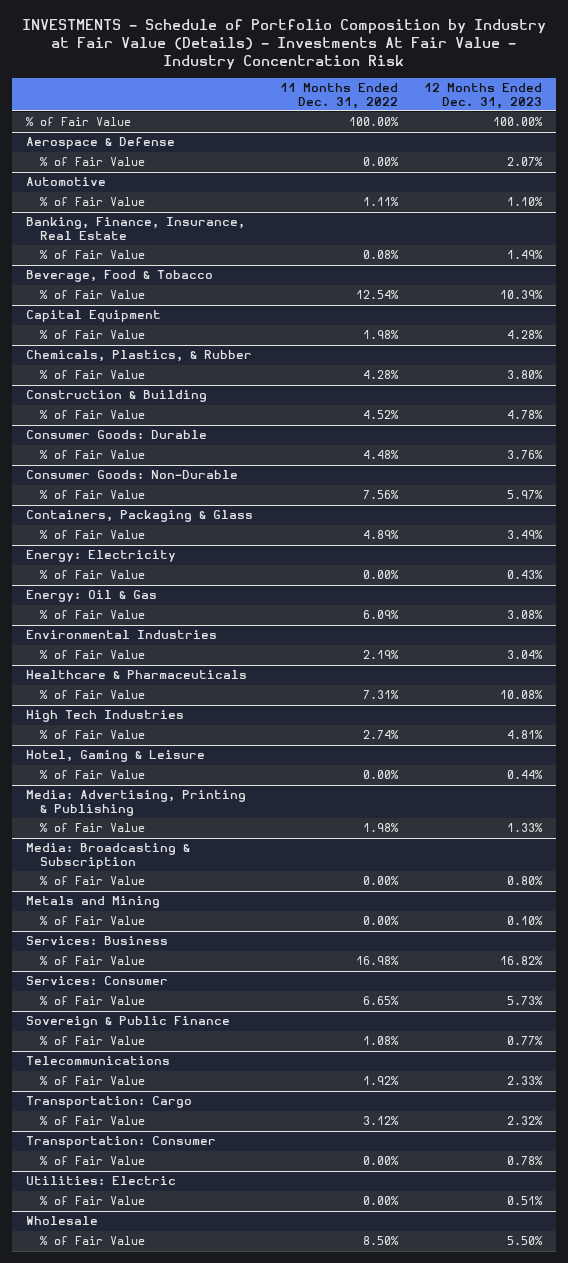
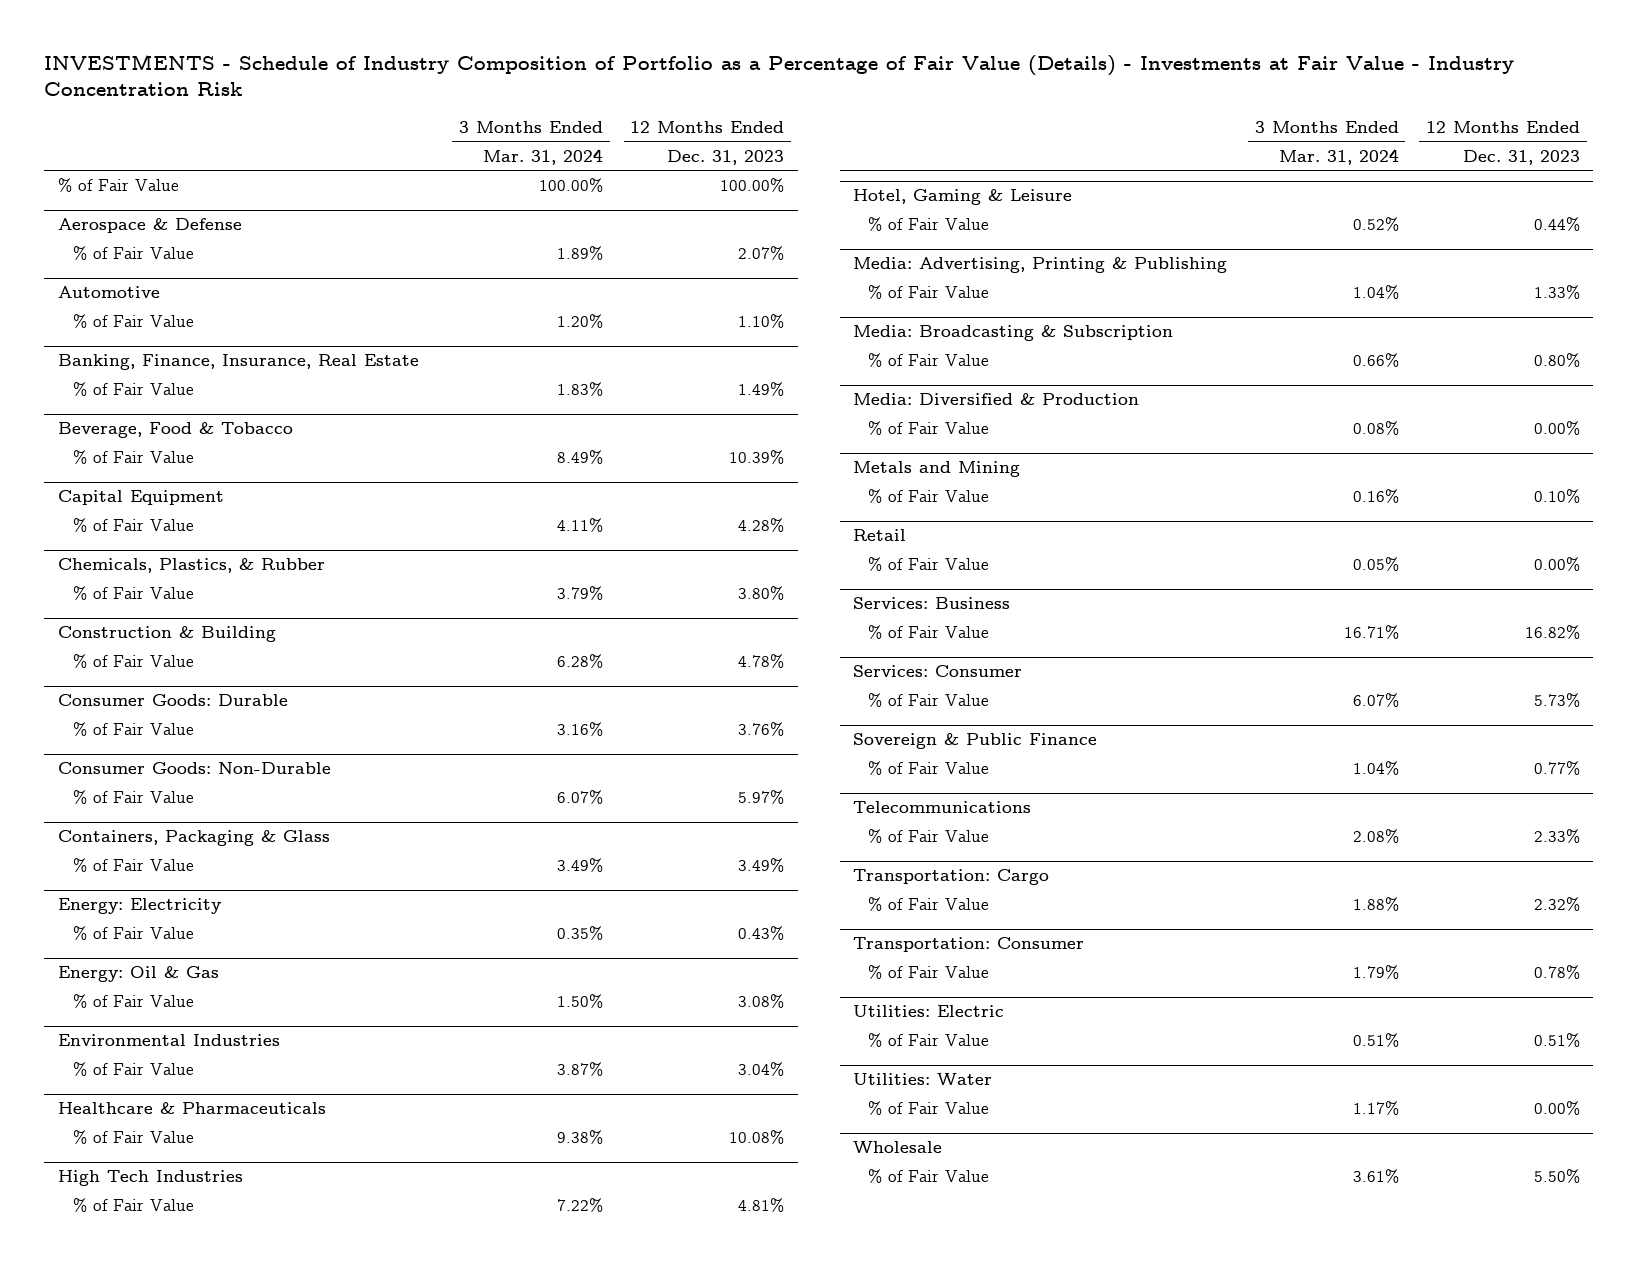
- INVESTMENTS - Schedule of Portfolio Composition by Industry at Fair Value (Details) - Investments At Fair Value - Industry Concentration Risk
+ INVESTMENTS - Schedule of Industry Composition of Portfolio as a Percentage of Fair Value (Details) - Investments at Fair Value - Industry Concentration Risk
- | 11 Months Ended Dec. 31, 2022 | 12 Months Ended Dec. 31, 2023
+ | 3 Months Ended Mar. 31, 2024 | 12 Months Ended Dec. 31, 2023
+ Media: Diversified & Production
+ % of Fair Value | 0.08% | 0.00%
+ Retail
+ % of Fair Value | 0.05% | 0.00%
+ Utilities: Water
+ % of Fair Value | 1.17% | 0.00%

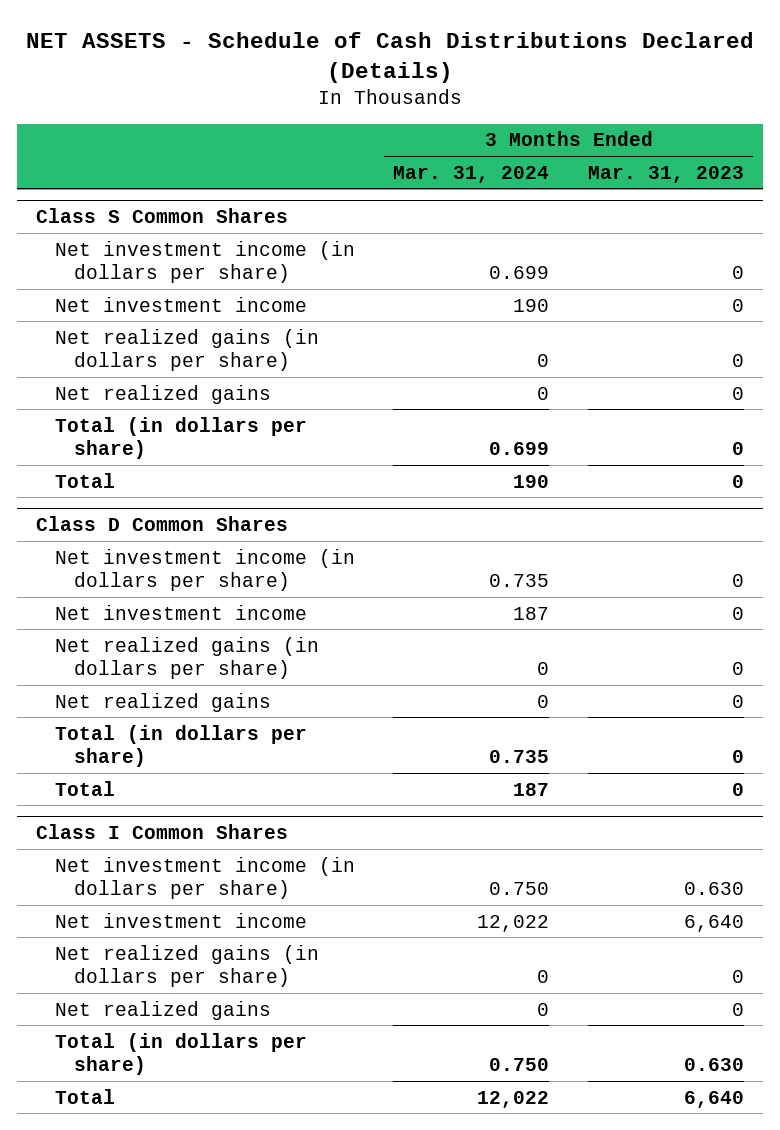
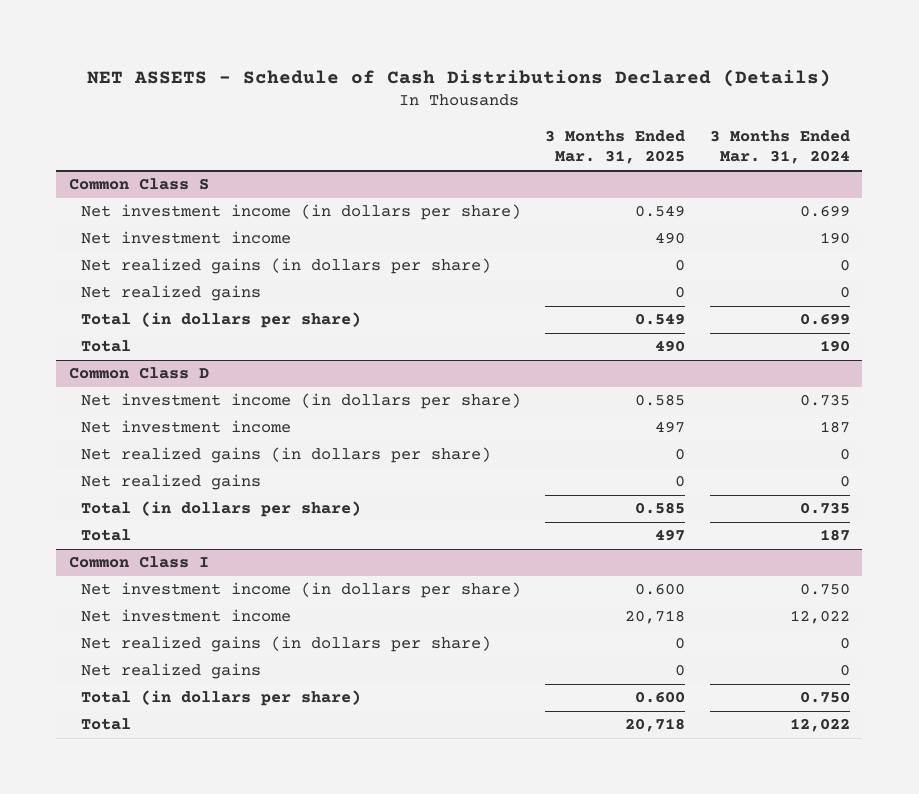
- | 3 Months Ended Mar. 31, 2024 | 3 Months Ended Mar. 31, 2023
+ | 3 Months Ended Mar. 31, 2025 | 3 Months Ended Mar. 31, 2024
- Class S Common Shares
+ Common Class S
- Class D Common Shares
+ Common Class D
- Class I Common Shares
+ Common Class I

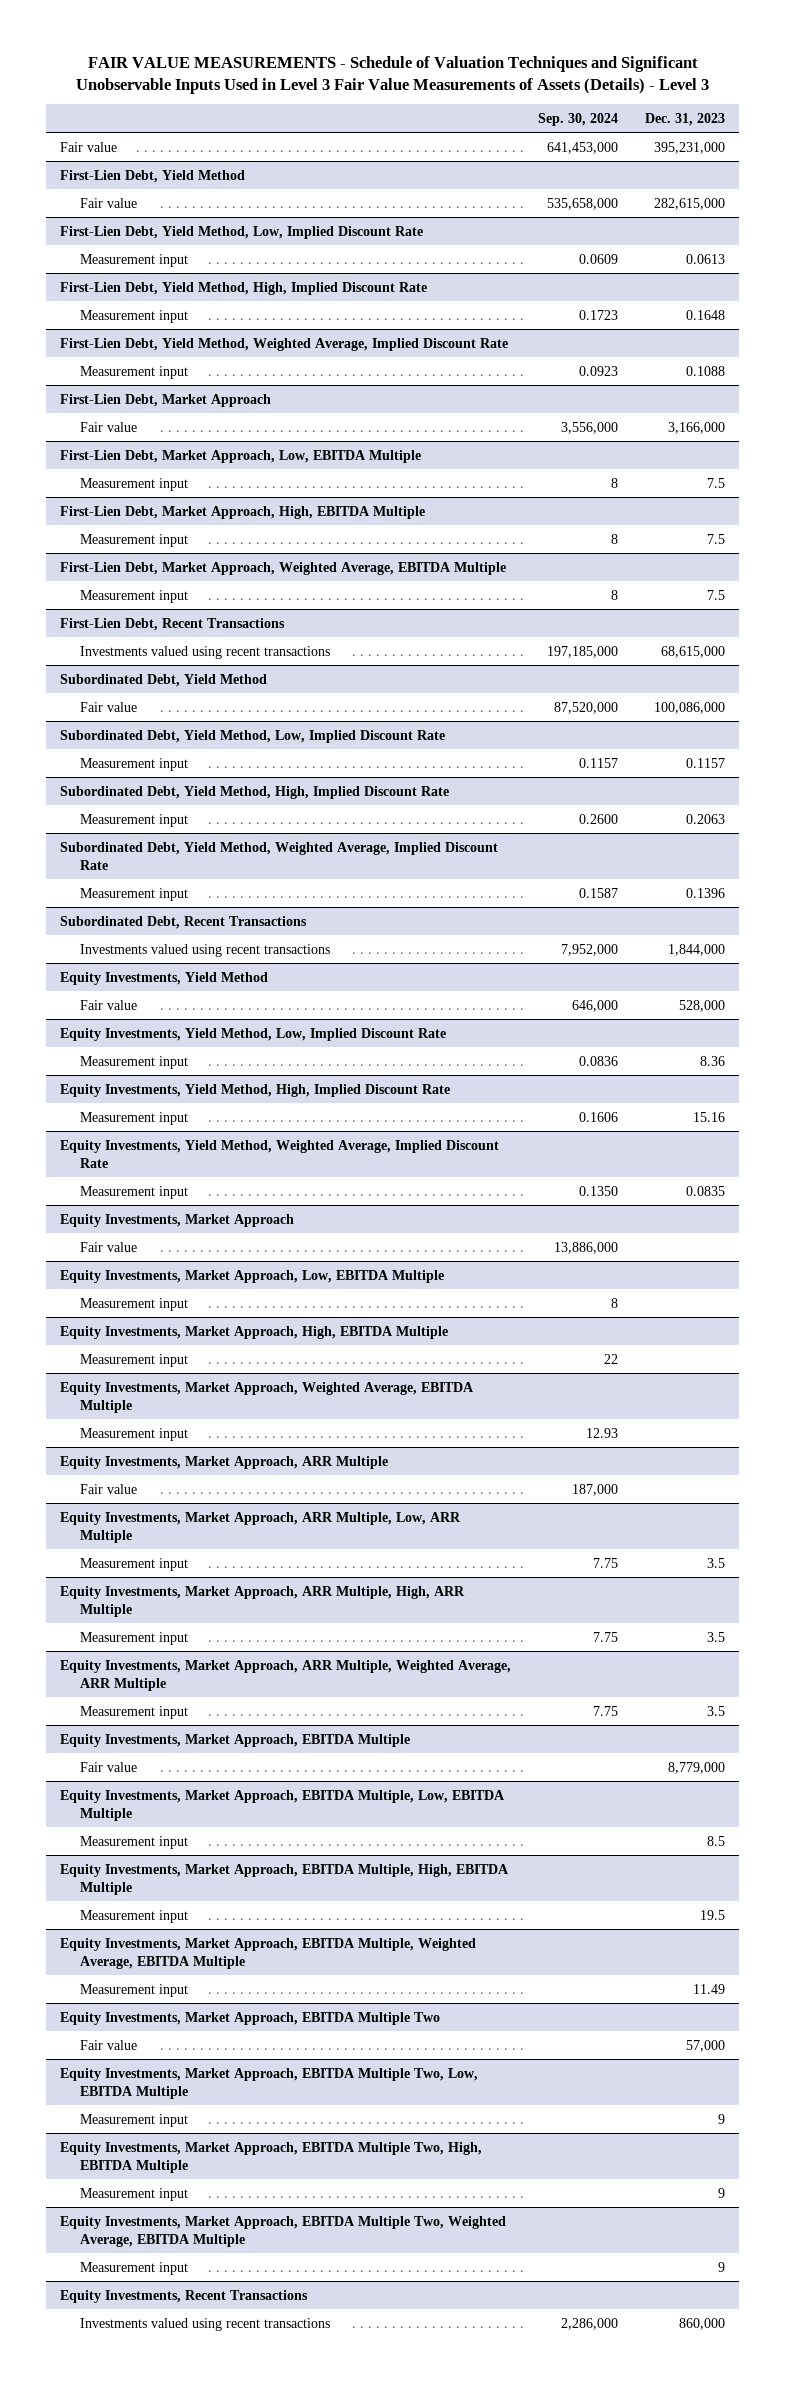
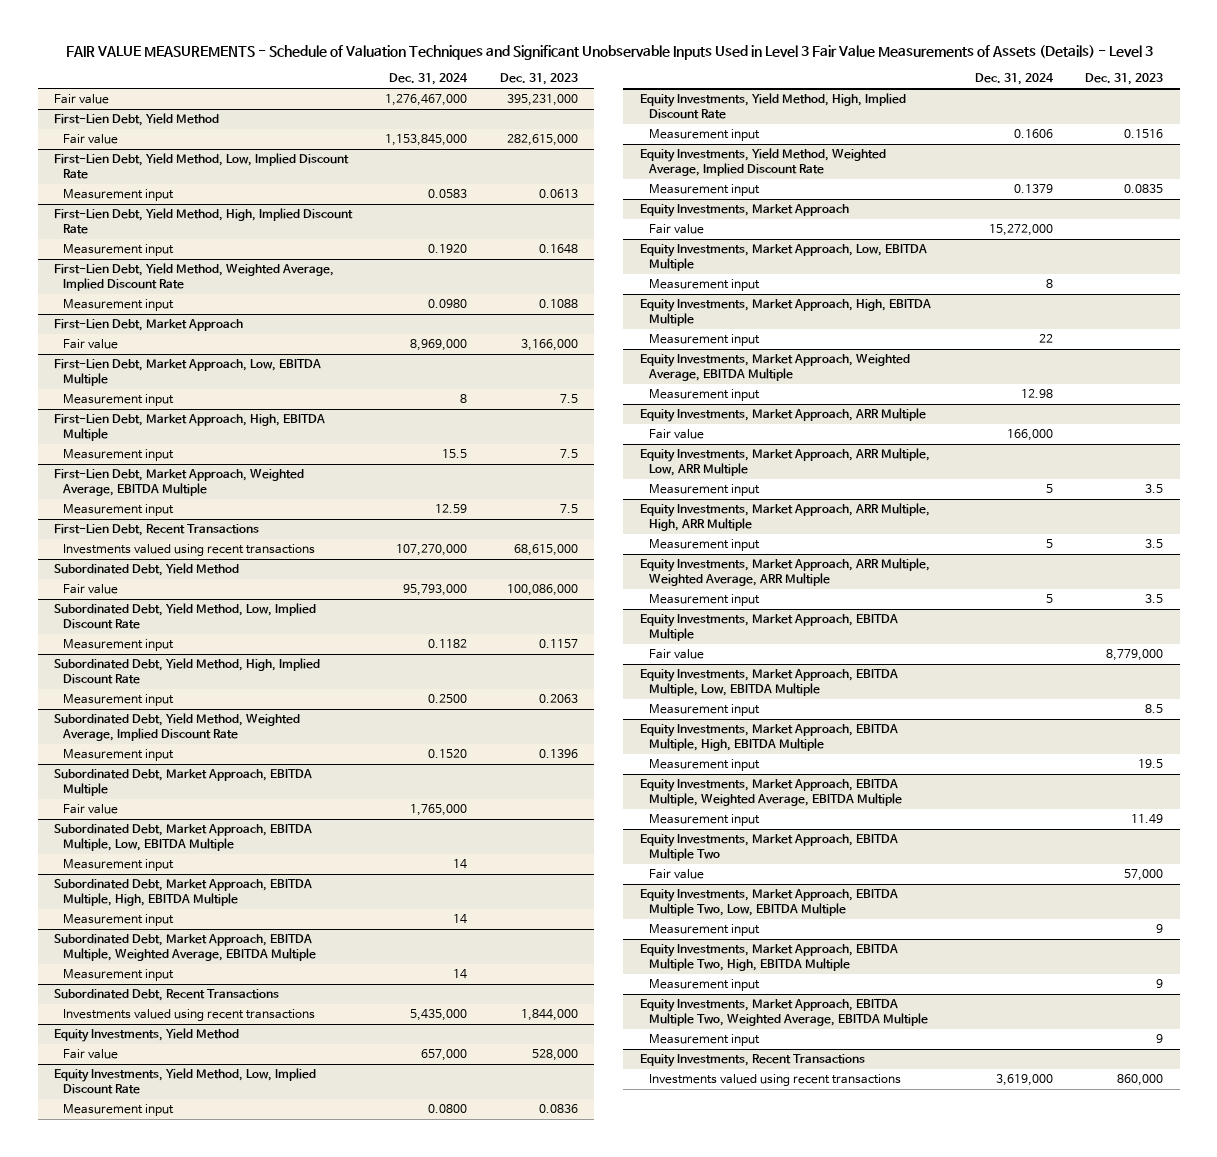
- | Sep. 30, 2024 | Dec. 31, 2023
+ | Dec. 31, 2024 | Dec. 31, 2023
+ Subordinated Debt, Market Approach, EBITDA Multiple
+ Fair value | 1,765,000 |
+ Subordinated Debt, Market Approach, EBITDA Multiple, Low, EBITDA Multiple
+ Measurement input | 14 |
+ Subordinated Debt, Market Approach, EBITDA Multiple, High, EBITDA Multiple
+ Measurement input | 14 |
+ Subordinated Debt, Market Approach, EBITDA Multiple, Weighted Average, EBITDA Multiple
+ Measurement input | 14 |
@ Equity Investments, Yield Method, Low, Implied Discount Rate
- Measurement input | 0.0836 | 8.36
+ Measurement input | 0.0800 | 0.0836
@ Equity Investments, Yield Method, High, Implied Discount Rate
- Measurement input | 0.1606 | 15.16
+ Measurement input | 0.1606 | 0.1516

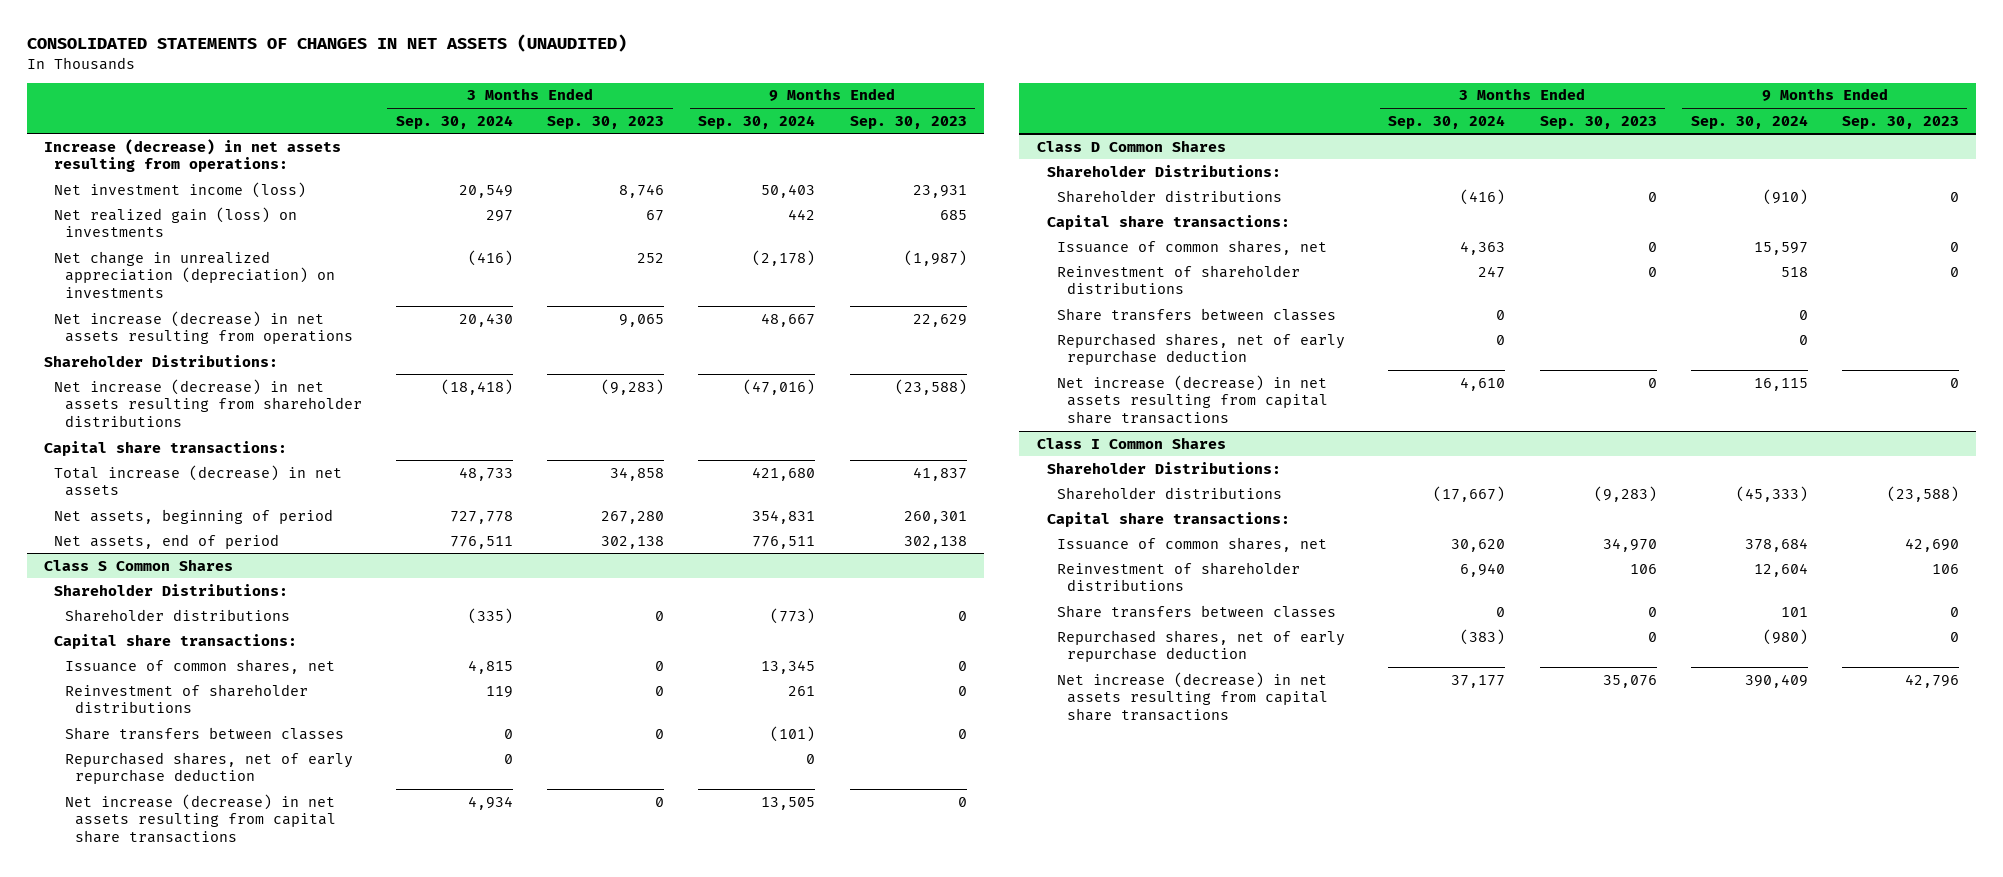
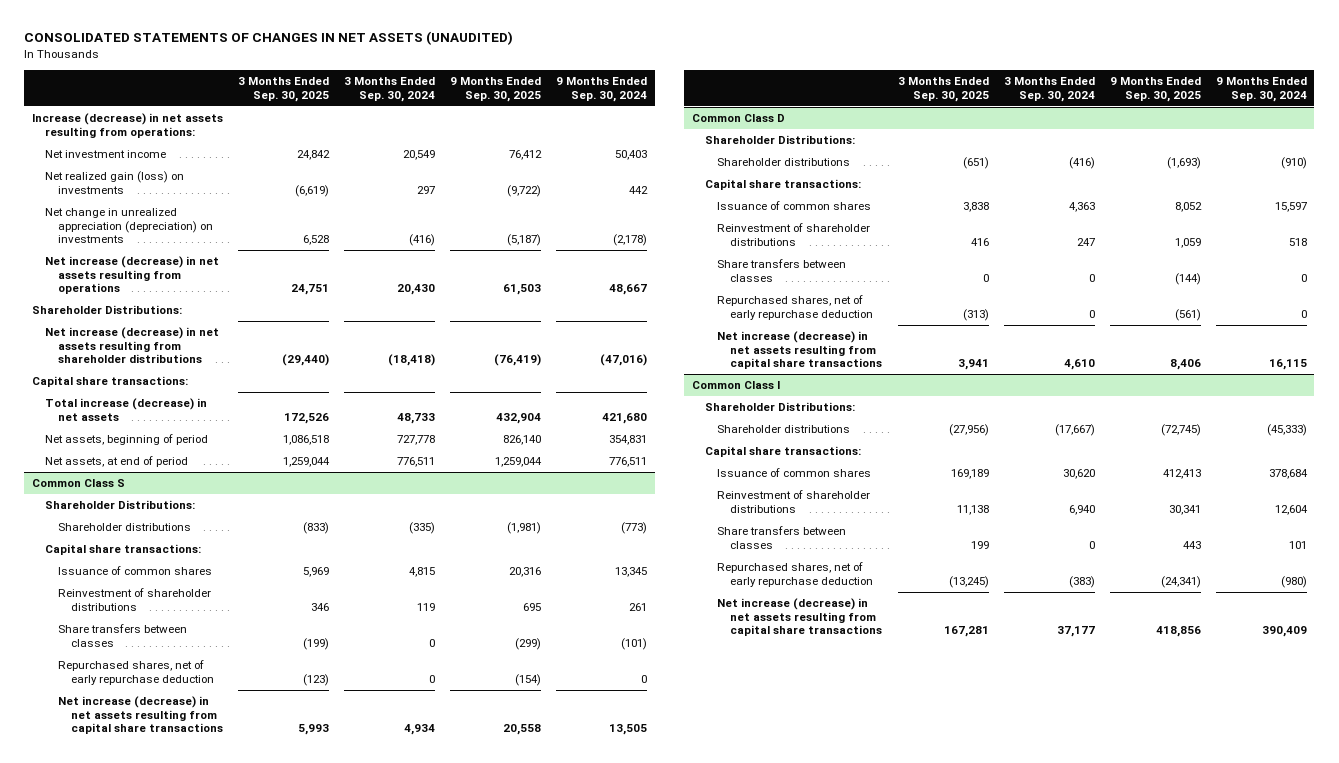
- | 3 Months Ended Sep. 30, 2024 | 3 Months Ended Sep. 30, 2023 | 9 Months Ended Sep. 30, 2024 | 9 Months Ended Sep. 30, 2023
+ | 3 Months Ended Sep. 30, 2025 | 3 Months Ended Sep. 30, 2024 | 9 Months Ended Sep. 30, 2025 | 9 Months Ended Sep. 30, 2024
- Net investment income (loss) | 20,549 | 8,746 | 50,403 | 23,931
+ Net investment income | 24,842 | 20,549 | 76,412 | 50,403
- Net assets, end of period | 776,511 | 302,138 | 776,511 | 302,138
- Class S Common Shares
+ Net assets, at end of period | 1,259,044 | 776,511 | 1,259,044 | 776,511
+ Common Class S
- Issuance of common shares, net | 4,815 | 0 | 13,345 | 0
+ Issuance of common shares | 5,969 | 4,815 | 20,316 | 13,345
- Class D Common Shares
+ Common Class D
- Issuance of common shares, net | 4,363 | 0 | 15,597 | 0
+ Issuance of common shares | 3,838 | 4,363 | 8,052 | 15,597
- Class I Common Shares
+ Common Class I
- Issuance of common shares, net | 30,620 | 34,970 | 378,684 | 42,690
+ Issuance of common shares | 169,189 | 30,620 | 412,413 | 378,684

